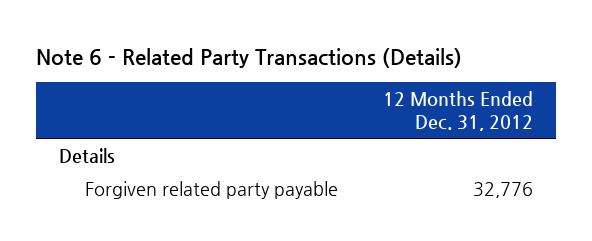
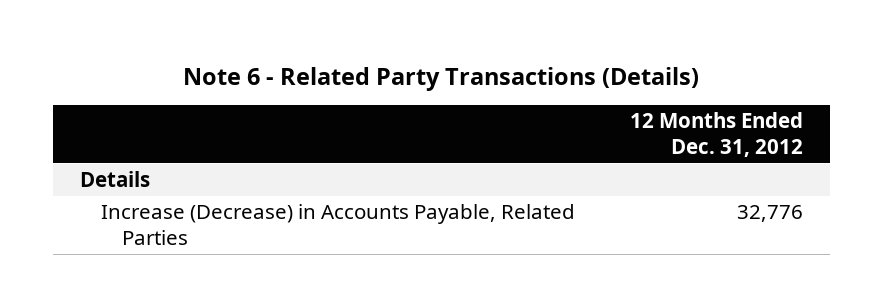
- Forgiven related party payable | 32,776
+ Increase (Decrease) in Accounts Payable, Related Parties | 32,776

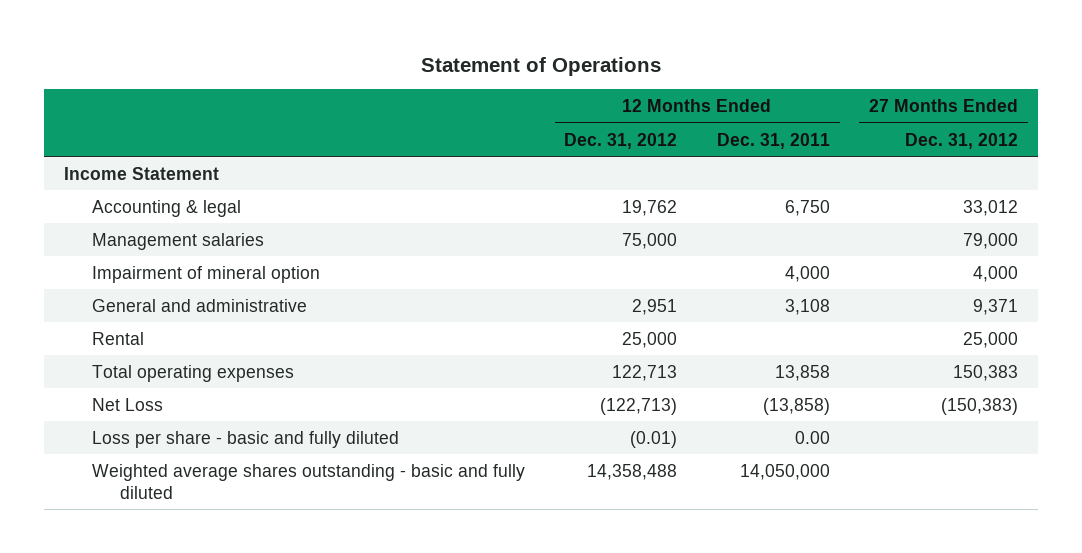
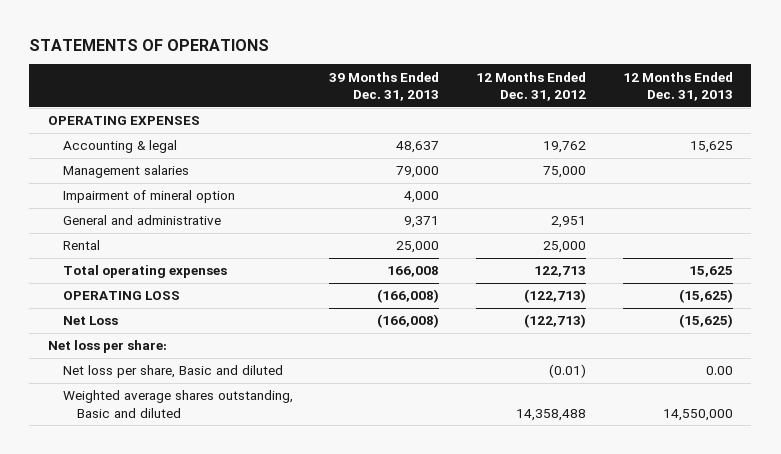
- Statement of Operations
+ STATEMENTS OF OPERATIONS
- | 12 Months Ended Dec. 31, 2012 | 12 Months Ended Dec. 31, 2011 | 27 Months Ended Dec. 31, 2012
+ | 39 Months Ended Dec. 31, 2013 | 12 Months Ended Dec. 31, 2012 | 12 Months Ended Dec. 31, 2013
- Income Statement
+ OPERATING EXPENSES
+ OPERATING LOSS | (166,008) | (122,713) | (15,625)
- Loss per share - basic and fully diluted | (0.01) | 0.00 |
- Weighted average shares outstanding - basic and fully diluted | 14,358,488 | 14,050,000 |
+ Net loss per share:
+ Net loss per share, Basic and diluted | | (0.01) | 0.00
+ Weighted average shares outstanding, Basic and diluted | | 14,358,488 | 14,550,000

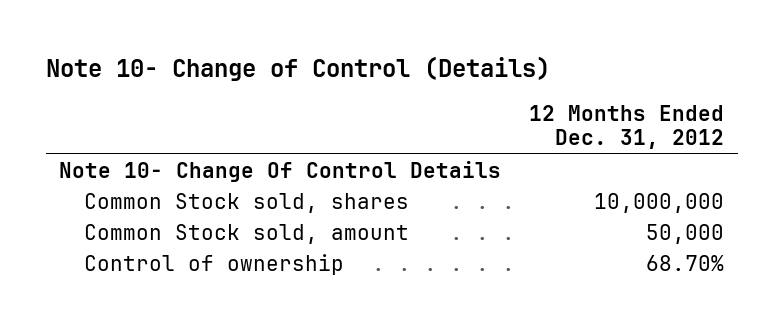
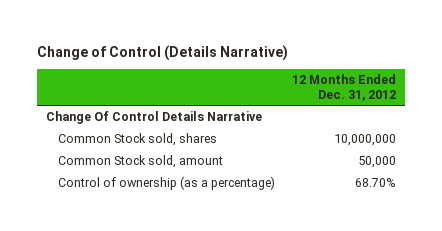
- Note 10- Change of Control (Details)
+ Change of Control (Details Narrative)
- Note 10- Change Of Control Details
+ Change Of Control Details Narrative
- Control of ownership | 68.70%
+ Control of ownership (as a percentage) | 68.70%

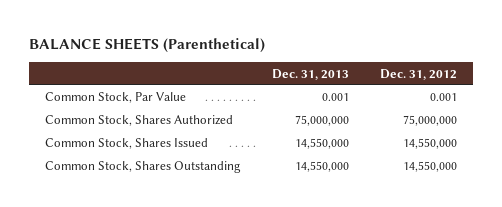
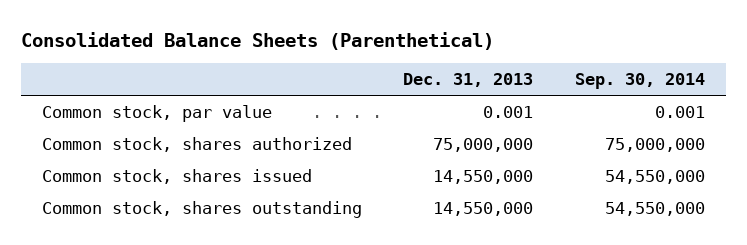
- BALANCE SHEETS (Parenthetical)
+ Consolidated Balance Sheets (Parenthetical)
- | Dec. 31, 2013 | Dec. 31, 2012
+ | Dec. 31, 2013 | Sep. 30, 2014
- Common Stock, Par Value | 0.001 | 0.001
- Common Stock, Shares Authorized | 75,000,000 | 75,000,000
- Common Stock, Shares Issued | 14,550,000 | 14,550,000
- Common Stock, Shares Outstanding | 14,550,000 | 14,550,000
+ Common stock, par value | 0.001 | 0.001
+ Common stock, shares authorized | 75,000,000 | 75,000,000
+ Common stock, shares issued | 14,550,000 | 54,550,000
+ Common stock, shares outstanding | 14,550,000 | 54,550,000

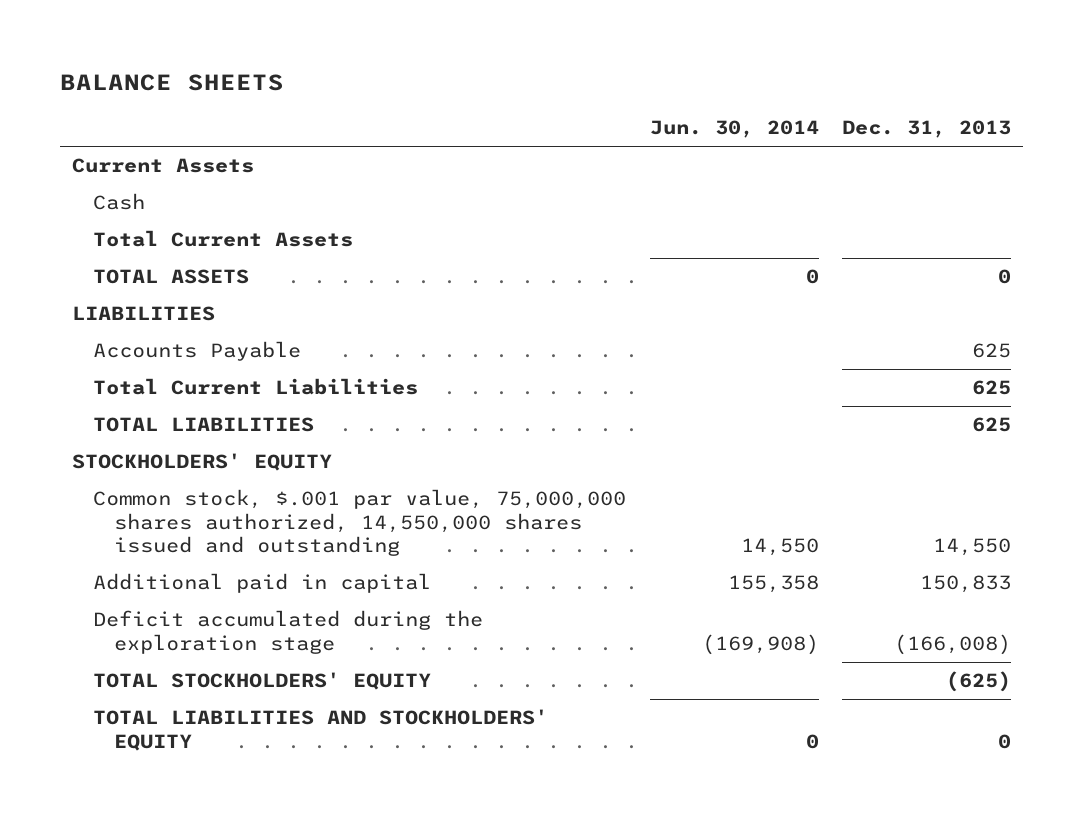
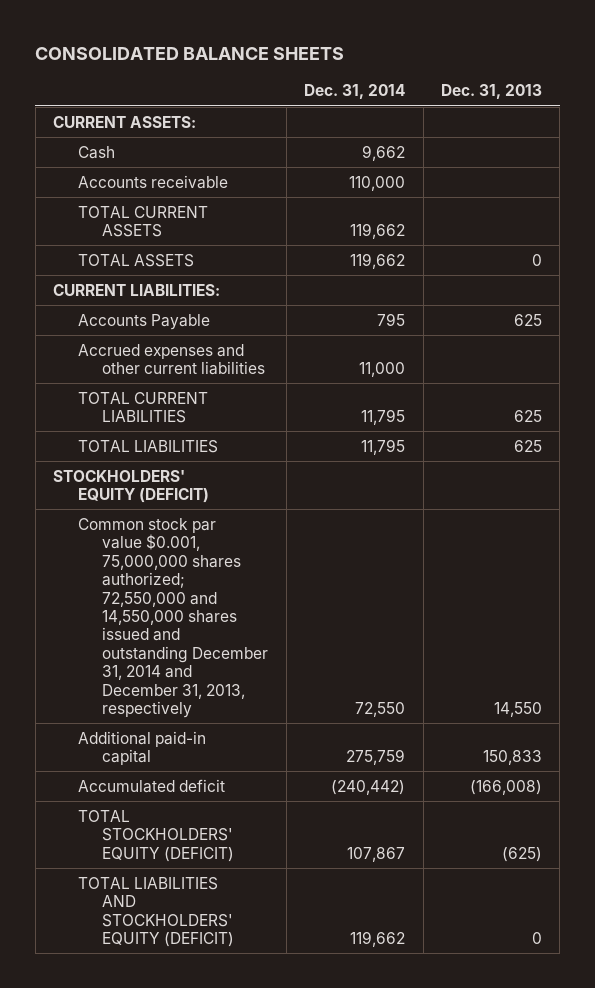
- BALANCE SHEETS
+ CONSOLIDATED BALANCE SHEETS
- | Jun. 30, 2014 | Dec. 31, 2013
+ | Dec. 31, 2014 | Dec. 31, 2013
- Current Assets
+ CURRENT ASSETS:
- Total Current Assets
+ Accounts receivable | 110,000 |
+ TOTAL CURRENT ASSETS | 119,662 |
- LIABILITIES
+ CURRENT LIABILITIES:
- Total Current Liabilities | | 625
+ Accrued expenses and other current liabilities | 11,000 |
+ TOTAL CURRENT LIABILITIES | 11,795 | 625
- STOCKHOLDERS' EQUITY
- Common stock, $.001 par value, 75,000,000 shares authorized, 14,550,000 shares issued and outstanding | 14,550 | 14,550
- Additional paid in capital | 155,358 | 150,833
- Deficit accumulated during the exploration stage | (169,908) | (166,008)
- TOTAL STOCKHOLDERS' EQUITY | | (625)
- TOTAL LIABILITIES AND STOCKHOLDERS' EQUITY | 0 | 0
+ STOCKHOLDERS' EQUITY (DEFICIT)
+ Common stock par value $0.001, 75,000,000 shares authorized; 72,550,000 and 14,550,000 shares issued and outstanding December 31, 2014 and December 31, 2013, respectively | 72,550 | 14,550
+ Additional paid-in capital | 275,759 | 150,833
+ Accumulated deficit | (240,442) | (166,008)
+ TOTAL STOCKHOLDERS' EQUITY (DEFICIT) | 107,867 | (625)
+ TOTAL LIABILITIES AND STOCKHOLDERS' EQUITY (DEFICIT) | 119,662 | 0

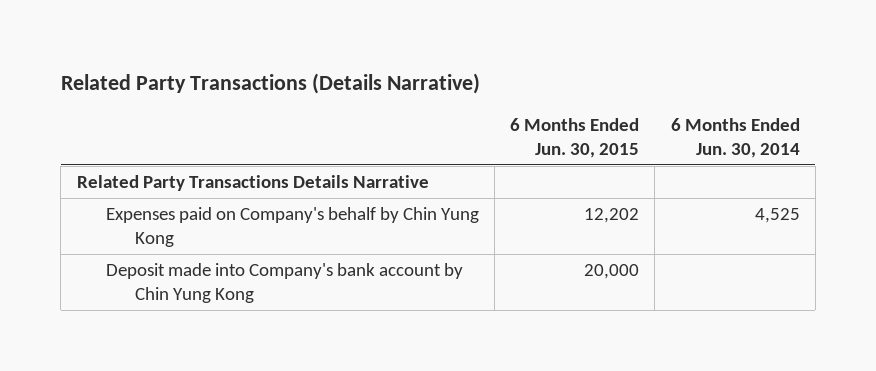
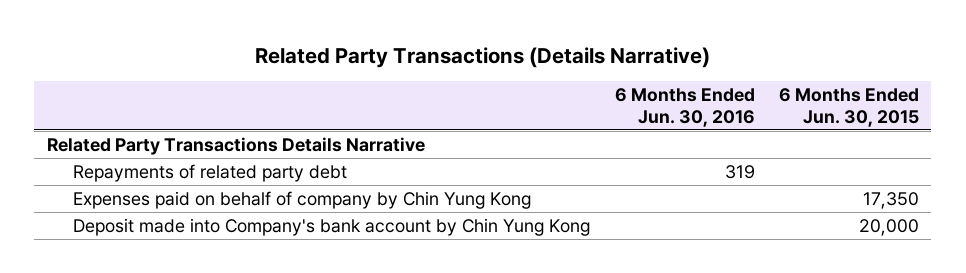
- | 6 Months Ended Jun. 30, 2015 | 6 Months Ended Jun. 30, 2014
+ | 6 Months Ended Jun. 30, 2016 | 6 Months Ended Jun. 30, 2015
- Expenses paid on Company's behalf by Chin Yung Kong | 12,202 | 4,525
+ Repayments of related party debt | 319 |
+ Expenses paid on behalf of company by Chin Yung Kong | | 17,350

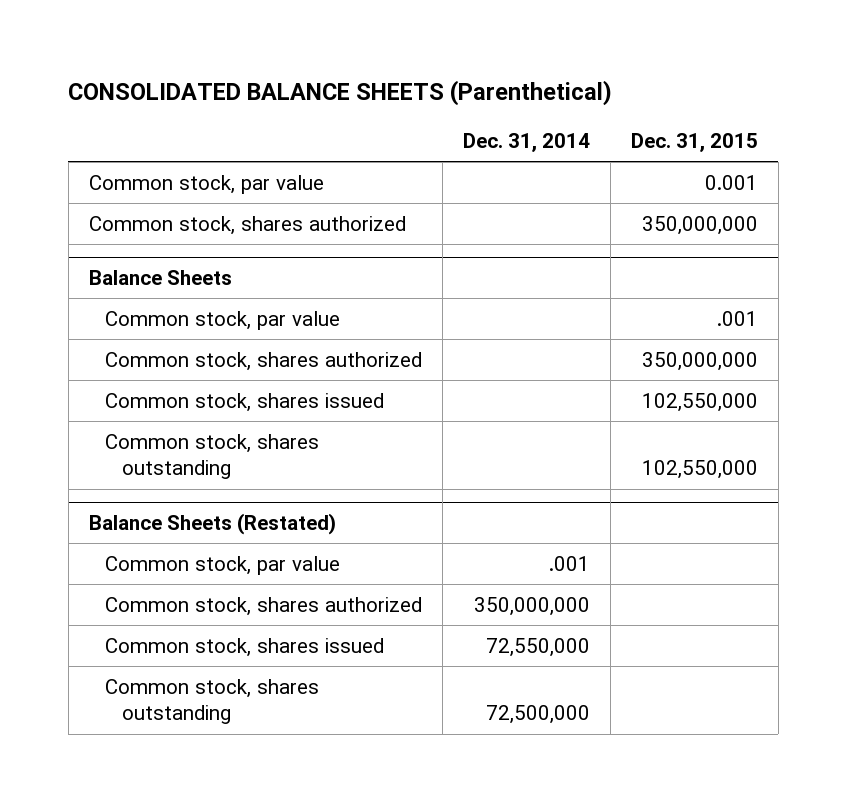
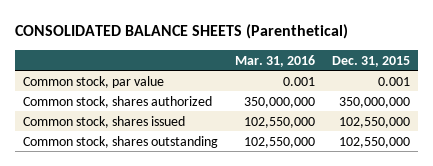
- | Dec. 31, 2014 | Dec. 31, 2015
+ | Mar. 31, 2016 | Dec. 31, 2015
- Balance Sheets
- Common stock, par value | | .001
- Common stock, shares authorized | | 350,000,000
- Balance Sheets (Restated)
- Common stock, par value | .001 |
- Common stock, shares authorized | 350,000,000 |
- Common stock, shares issued | 72,550,000 |
- Common stock, shares outstanding | 72,500,000 |

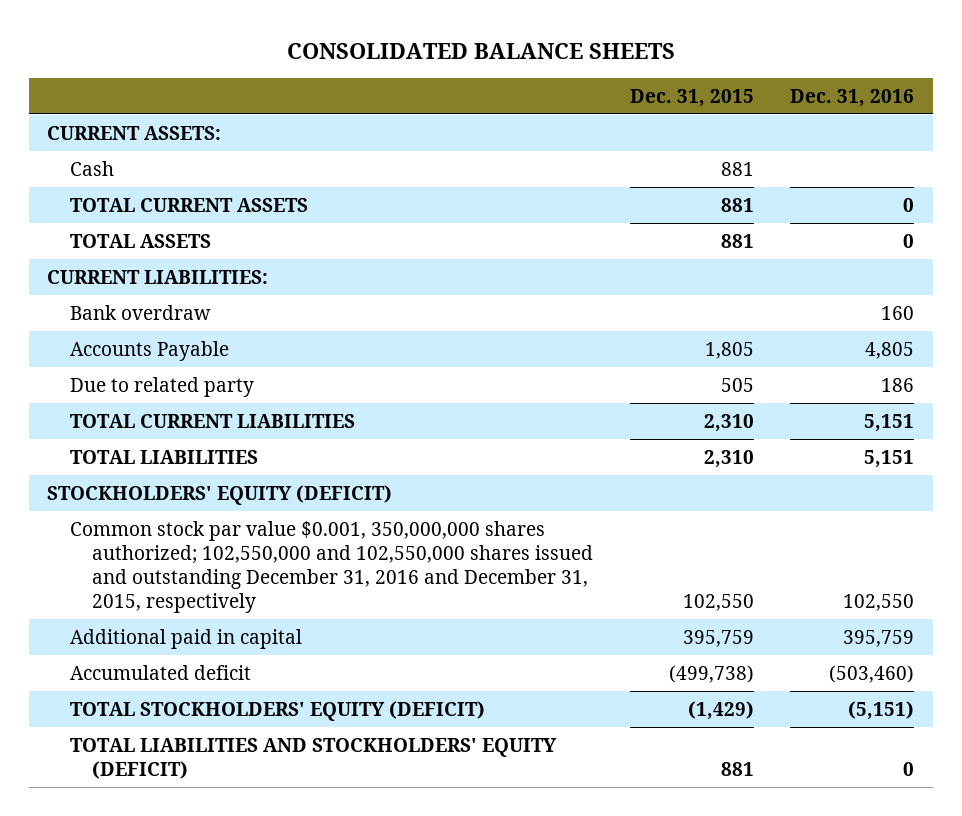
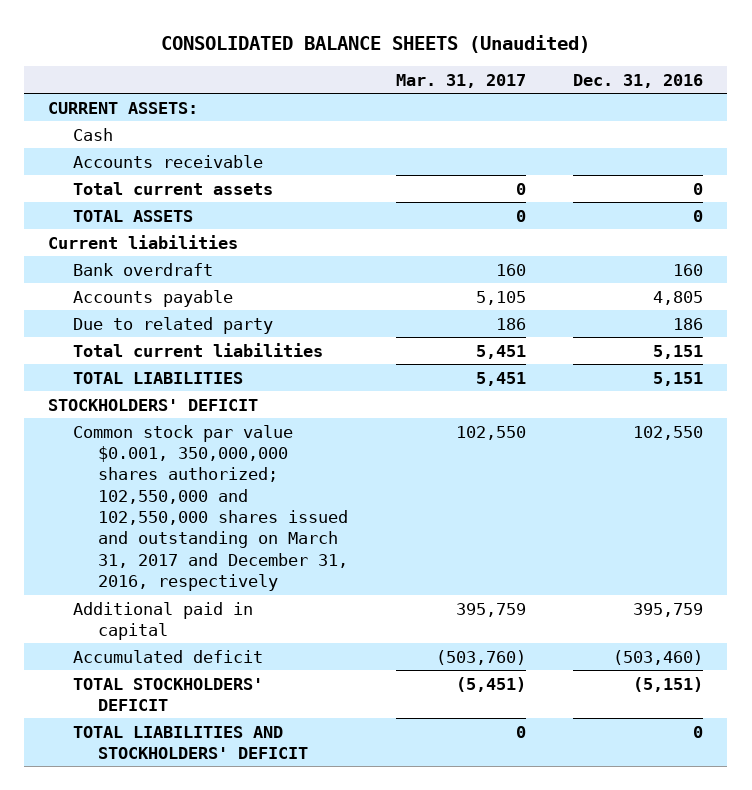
- CONSOLIDATED BALANCE SHEETS
+ CONSOLIDATED BALANCE SHEETS (Unaudited)
- | Dec. 31, 2015 | Dec. 31, 2016
+ | Mar. 31, 2017 | Dec. 31, 2016
- TOTAL CURRENT ASSETS | 881 | 0
+ Accounts receivable
+ Total current assets | 0 | 0
- CURRENT LIABILITIES:
- Bank overdraw | | 160
- Accounts Payable | 1,805 | 4,805
+ Current liabilities
+ Bank overdraft | 160 | 160
+ Accounts payable | 5,105 | 4,805
- TOTAL CURRENT LIABILITIES | 2,310 | 5,151
+ Total current liabilities | 5,451 | 5,151
- STOCKHOLDERS' EQUITY (DEFICIT)
- Common stock par value $0.001, 350,000,000 shares authorized; 102,550,000 and 102,550,000 shares issued and outstanding December 31, 2016 and December 31, 2015, respectively | 102,550 | 102,550
+ STOCKHOLDERS' DEFICIT
+ Common stock par value $0.001, 350,000,000 shares authorized; 102,550,000 and 102,550,000 shares issued and outstanding on March 31, 2017 and December 31, 2016, respectively | 102,550 | 102,550
- TOTAL STOCKHOLDERS' EQUITY (DEFICIT) | (1,429) | (5,151)
- TOTAL LIABILITIES AND STOCKHOLDERS' EQUITY (DEFICIT) | 881 | 0
+ TOTAL STOCKHOLDERS' DEFICIT | (5,451) | (5,151)
+ TOTAL LIABILITIES AND STOCKHOLDERS' DEFICIT | 0 | 0

